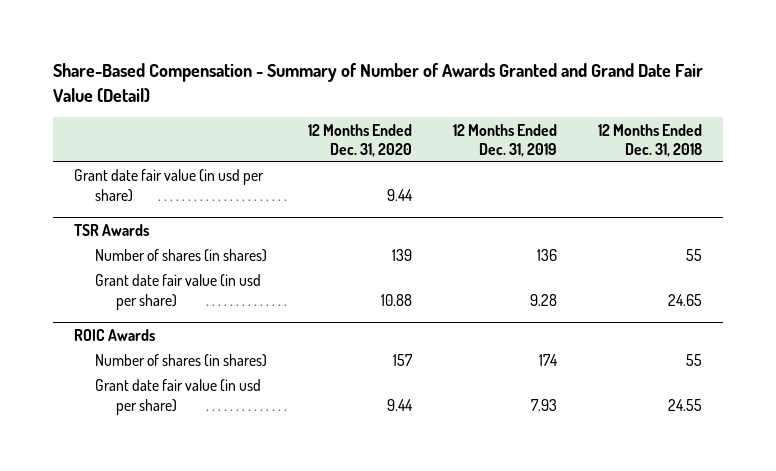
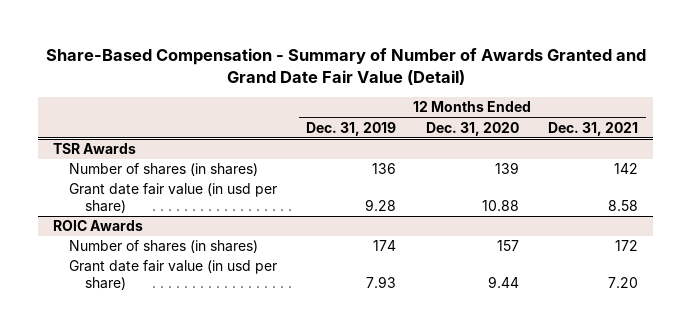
- | 12 Months Ended Dec. 31, 2020 | 12 Months Ended Dec. 31, 2019 | 12 Months Ended Dec. 31, 2018
+ | 12 Months Ended Dec. 31, 2019 | 12 Months Ended Dec. 31, 2020 | 12 Months Ended Dec. 31, 2021
- Grant date fair value (in usd per share) | 9.44 | |

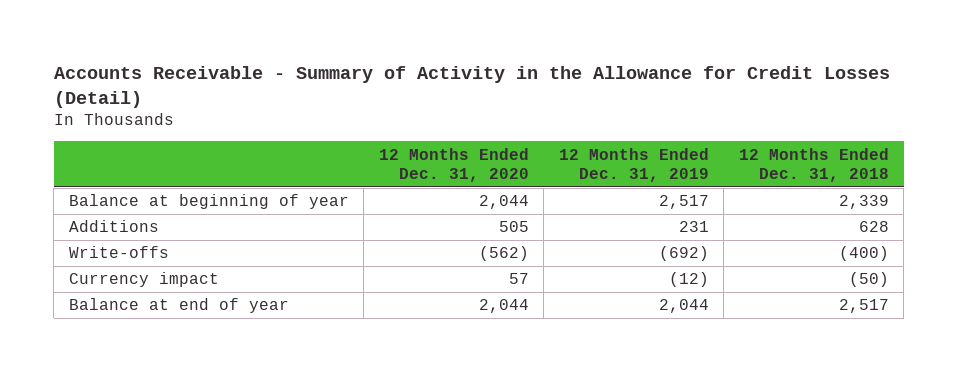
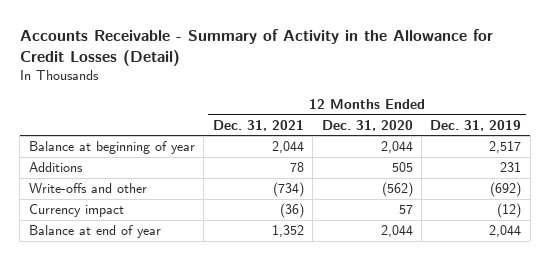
- | 12 Months Ended Dec. 31, 2020 | 12 Months Ended Dec. 31, 2019 | 12 Months Ended Dec. 31, 2018
+ | 12 Months Ended Dec. 31, 2021 | 12 Months Ended Dec. 31, 2020 | 12 Months Ended Dec. 31, 2019
- Write-offs | (562) | (692) | (400)
+ Write-offs and other | (734) | (562) | (692)

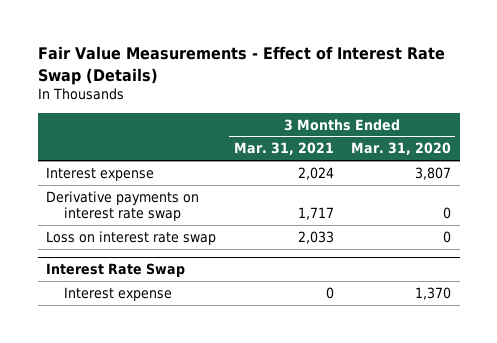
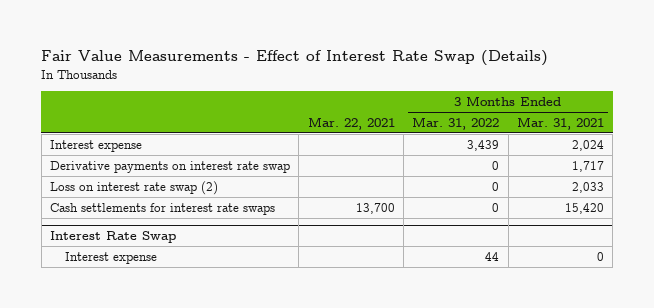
- | 3 Months Ended Mar. 31, 2021 | 3 Months Ended Mar. 31, 2020
+ | Mar. 22, 2021 | 3 Months Ended Mar. 31, 2022 | 3 Months Ended Mar. 31, 2021
- Loss on interest rate swap | 2,033 | 0
+ Loss on interest rate swap (2) | | 0 | 2,033
+ Cash settlements for interest rate swaps | 13,700 | 0 | 15,420

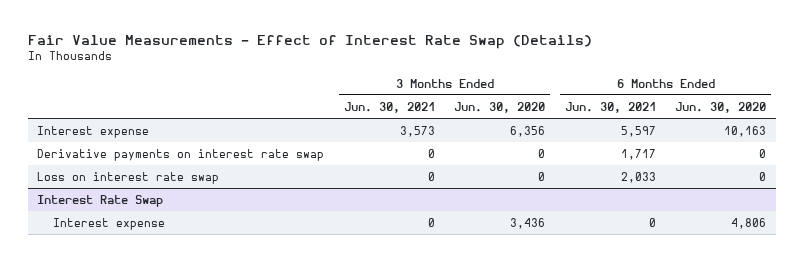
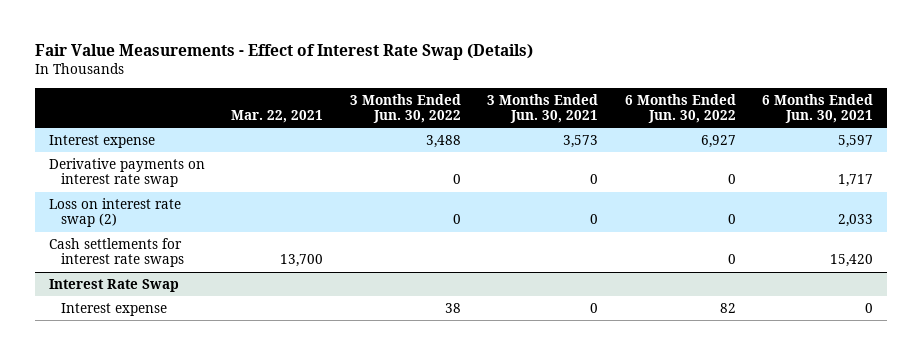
- | 3 Months Ended Jun. 30, 2021 | 3 Months Ended Jun. 30, 2020 | 6 Months Ended Jun. 30, 2021 | 6 Months Ended Jun. 30, 2020
+ | Mar. 22, 2021 | 3 Months Ended Jun. 30, 2022 | 3 Months Ended Jun. 30, 2021 | 6 Months Ended Jun. 30, 2022 | 6 Months Ended Jun. 30, 2021
- Loss on interest rate swap | 0 | 0 | 2,033 | 0
+ Loss on interest rate swap (2) | | 0 | 0 | 0 | 2,033
+ Cash settlements for interest rate swaps | 13,700 | | | 0 | 15,420

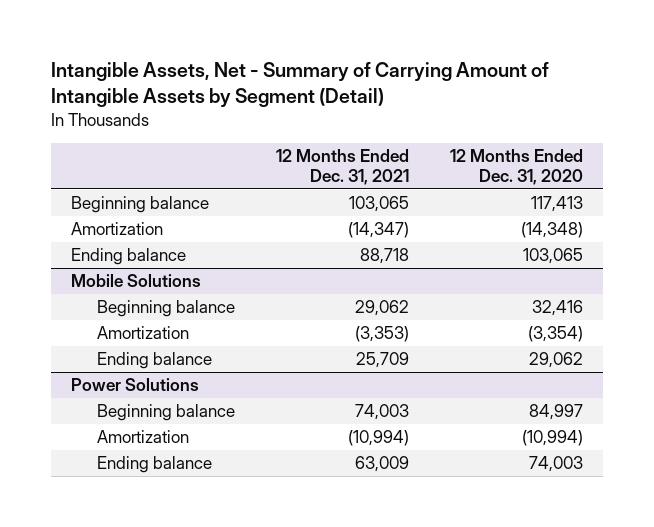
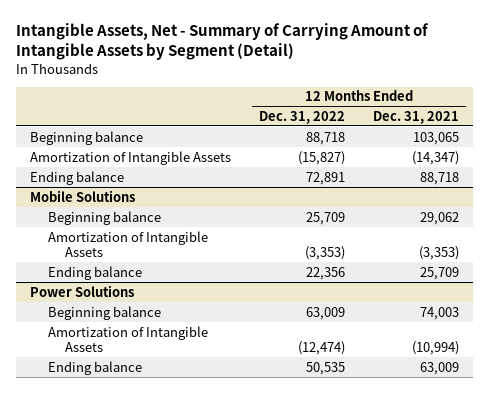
- | 12 Months Ended Dec. 31, 2021 | 12 Months Ended Dec. 31, 2020
+ | 12 Months Ended Dec. 31, 2022 | 12 Months Ended Dec. 31, 2021
- Amortization | (14,347) | (14,348)
+ Amortization of Intangible Assets | (15,827) | (14,347)
@ Mobile Solutions
- Amortization | (3,353) | (3,354)
+ Amortization of Intangible Assets | (3,353) | (3,353)
@ Power Solutions
- Amortization | (10,994) | (10,994)
+ Amortization of Intangible Assets | (12,474) | (10,994)

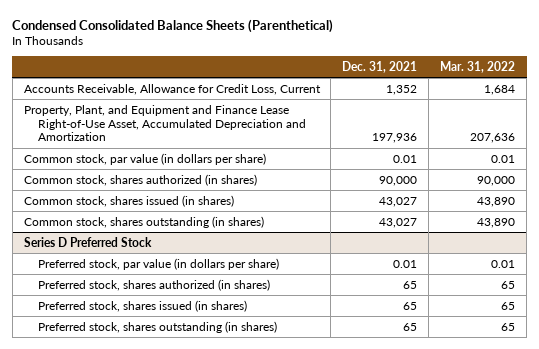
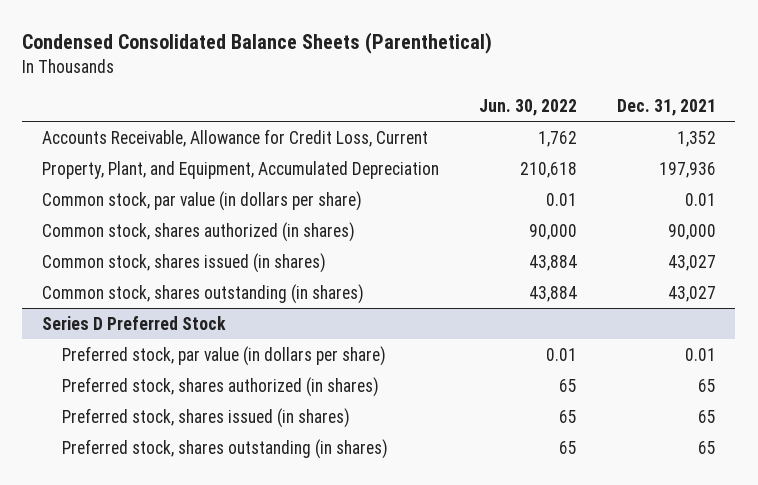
- | Dec. 31, 2021 | Mar. 31, 2022
+ | Jun. 30, 2022 | Dec. 31, 2021
- Property, Plant, and Equipment and Finance Lease Right-of-Use Asset, Accumulated Depreciation and Amortization | 197,936 | 207,636
+ Property, Plant, and Equipment, Accumulated Depreciation | 210,618 | 197,936

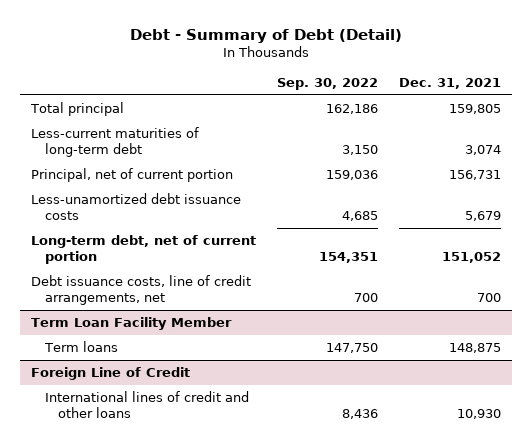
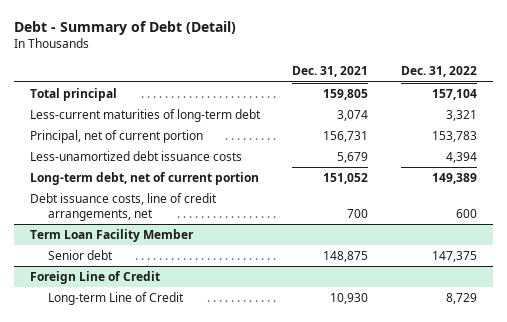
- | Sep. 30, 2022 | Dec. 31, 2021
+ | Dec. 31, 2021 | Dec. 31, 2022
@ Term Loan Facility Member
- Term loans | 147,750 | 148,875
+ Senior debt | 148,875 | 147,375
@ Foreign Line of Credit
- International lines of credit and other loans | 8,436 | 10,930
+ Long-term Line of Credit | 10,930 | 8,729

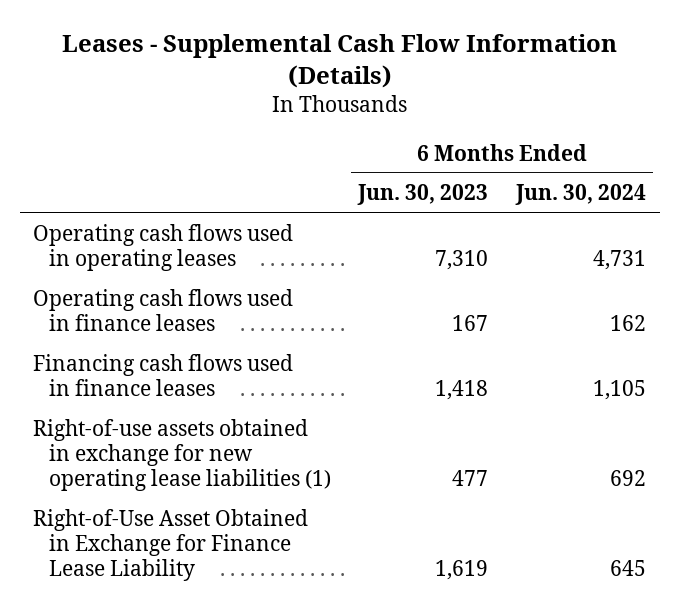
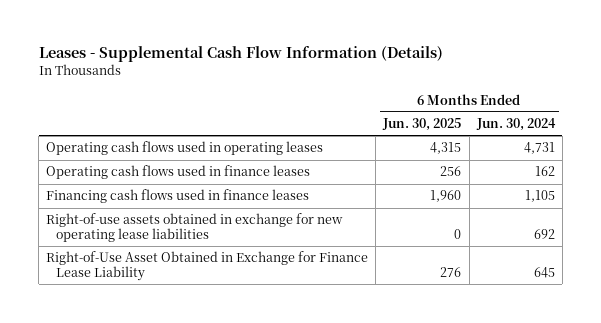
- | 6 Months Ended Jun. 30, 2023 | 6 Months Ended Jun. 30, 2024
+ | 6 Months Ended Jun. 30, 2025 | 6 Months Ended Jun. 30, 2024
- Right-of-use assets obtained in exchange for new operating lease liabilities (1) | 477 | 692
+ Right-of-use assets obtained in exchange for new operating lease liabilities | 0 | 692

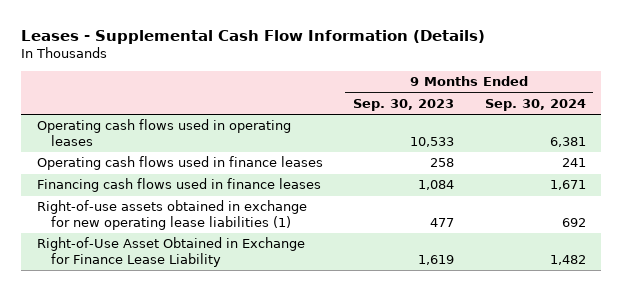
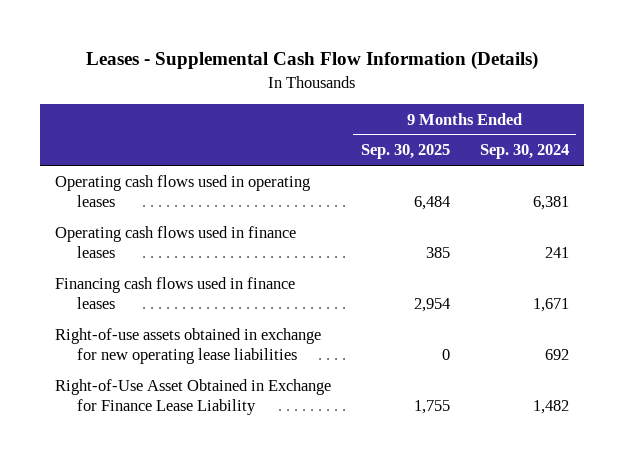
- | 9 Months Ended Sep. 30, 2023 | 9 Months Ended Sep. 30, 2024
+ | 9 Months Ended Sep. 30, 2025 | 9 Months Ended Sep. 30, 2024
- Right-of-use assets obtained in exchange for new operating lease liabilities (1) | 477 | 692
+ Right-of-use assets obtained in exchange for new operating lease liabilities | 0 | 692

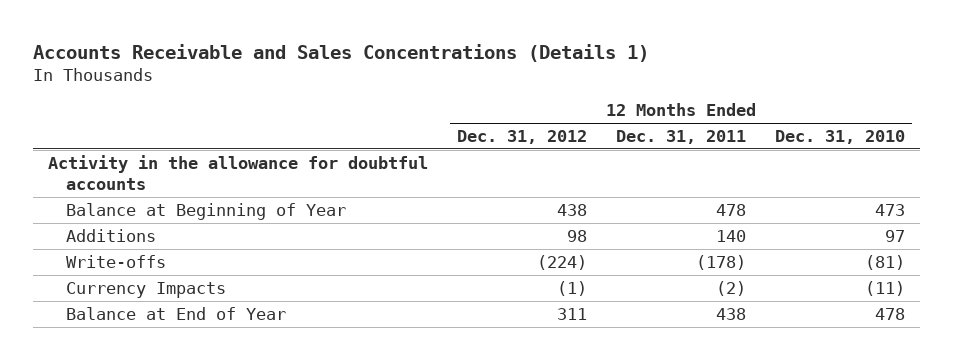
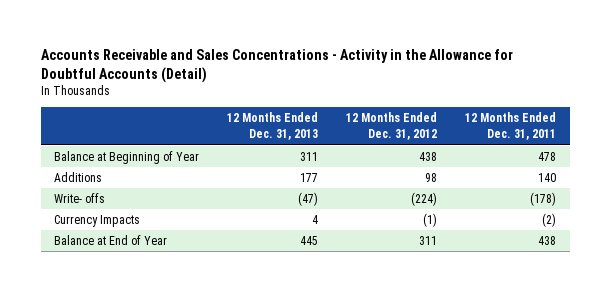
- Accounts Receivable and Sales Concentrations (Details 1)
+ Accounts Receivable and Sales Concentrations - Activity in the Allowance for Doubtful Accounts (Detail)
- | 12 Months Ended Dec. 31, 2012 | 12 Months Ended Dec. 31, 2011 | 12 Months Ended Dec. 31, 2010
+ | 12 Months Ended Dec. 31, 2013 | 12 Months Ended Dec. 31, 2012 | 12 Months Ended Dec. 31, 2011
- Activity in the allowance for doubtful accounts
- Write-offs | (224) | (178) | (81)
+ Write- offs | (47) | (224) | (178)

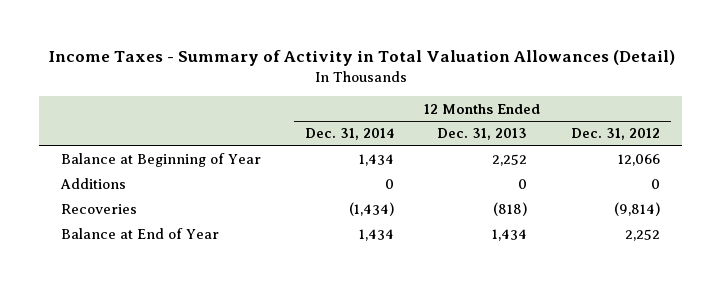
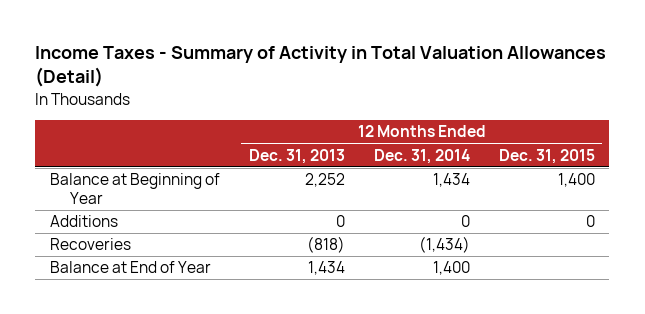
- | 12 Months Ended Dec. 31, 2014 | 12 Months Ended Dec. 31, 2013 | 12 Months Ended Dec. 31, 2012
+ | 12 Months Ended Dec. 31, 2013 | 12 Months Ended Dec. 31, 2014 | 12 Months Ended Dec. 31, 2015
- Balance at End of Year | 1,434 | 1,434 | 2,252
+ Balance at End of Year | 1,434 | 1,400 |

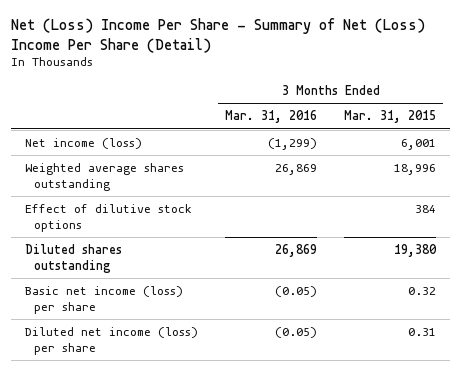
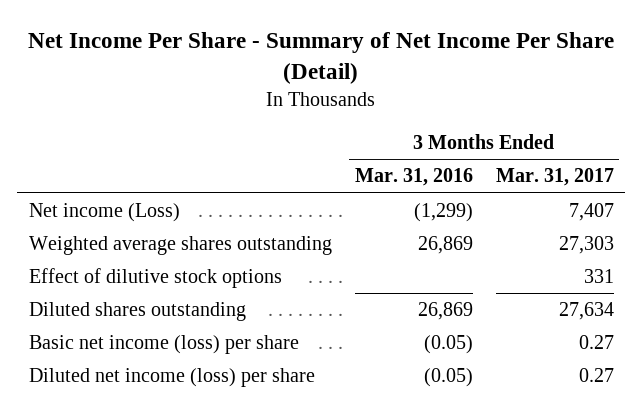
- Net (Loss) Income Per Share - Summary of Net (Loss) Income Per Share (Detail)
+ Net Income Per Share - Summary of Net Income Per Share (Detail)
- | 3 Months Ended Mar. 31, 2016 | 3 Months Ended Mar. 31, 2015
+ | 3 Months Ended Mar. 31, 2016 | 3 Months Ended Mar. 31, 2017
- Net income (loss) | (1,299) | 6,001
+ Net income (Loss) | (1,299) | 7,407

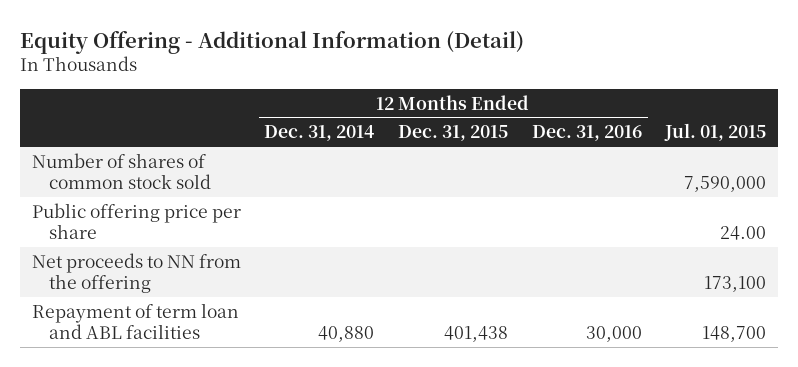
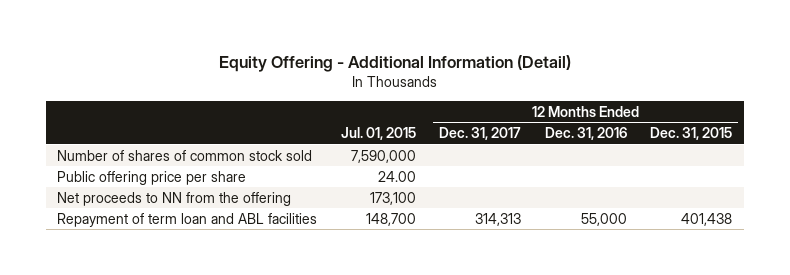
- | 12 Months Ended Dec. 31, 2014 | 12 Months Ended Dec. 31, 2015 | 12 Months Ended Dec. 31, 2016 | Jul. 01, 2015
+ | Jul. 01, 2015 | 12 Months Ended Dec. 31, 2017 | 12 Months Ended Dec. 31, 2016 | 12 Months Ended Dec. 31, 2015
- Repayment of term loan and ABL facilities | 40,880 | 401,438 | 30,000 | 148,700
+ Repayment of term loan and ABL facilities | 148,700 | 314,313 | 55,000 | 401,438

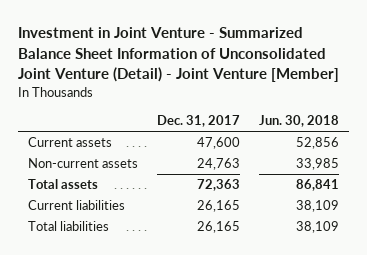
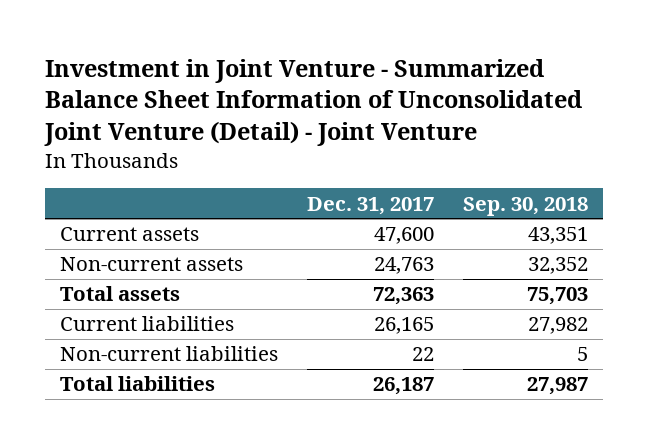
- Investment in Joint Venture - Summarized Balance Sheet Information of Unconsolidated Joint Venture (Detail) - Joint Venture [Member]
+ Investment in Joint Venture - Summarized Balance Sheet Information of Unconsolidated Joint Venture (Detail) - Joint Venture
- | Dec. 31, 2017 | Jun. 30, 2018
+ | Dec. 31, 2017 | Sep. 30, 2018
- Total liabilities | 26,165 | 38,109
+ Non-current liabilities | 22 | 5
+ Total liabilities | 26,187 | 27,987

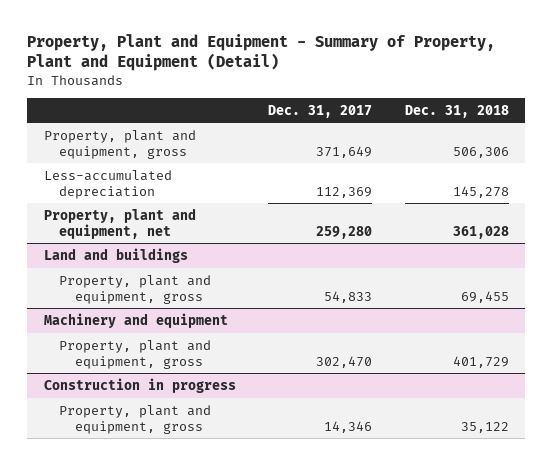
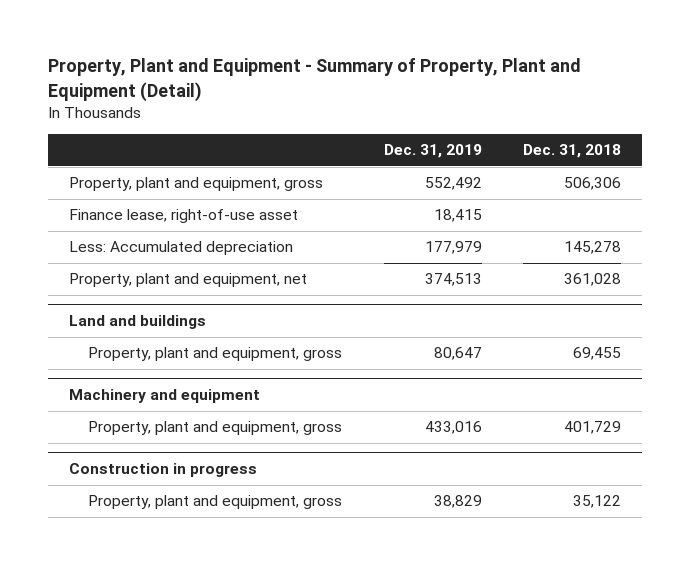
- | Dec. 31, 2017 | Dec. 31, 2018
+ | Dec. 31, 2019 | Dec. 31, 2018
- Less-accumulated depreciation | 112,369 | 145,278
+ Finance lease, right-of-use asset | 18,415 |
+ Less: Accumulated depreciation | 177,979 | 145,278

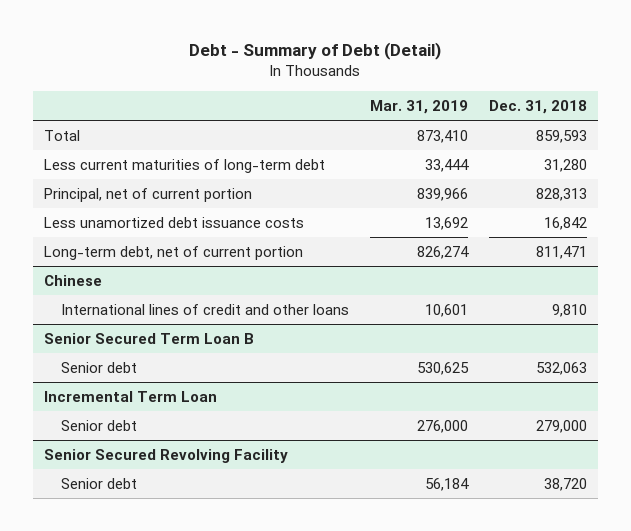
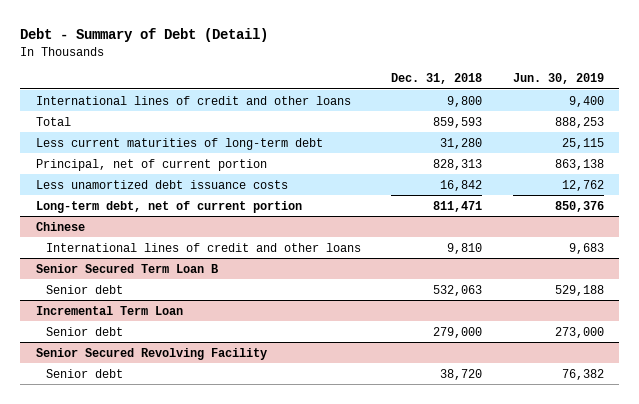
- | Mar. 31, 2019 | Dec. 31, 2018
+ | Dec. 31, 2018 | Jun. 30, 2019
+ International lines of credit and other loans | 9,800 | 9,400

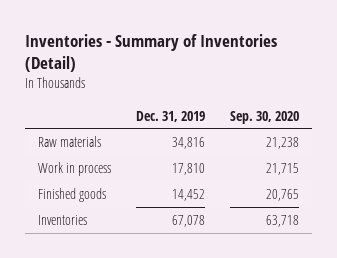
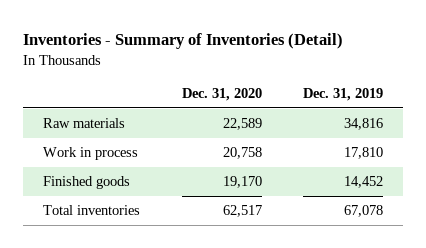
- | Dec. 31, 2019 | Sep. 30, 2020
+ | Dec. 31, 2020 | Dec. 31, 2019
- Inventories | 67,078 | 63,718
+ Total inventories | 62,517 | 67,078

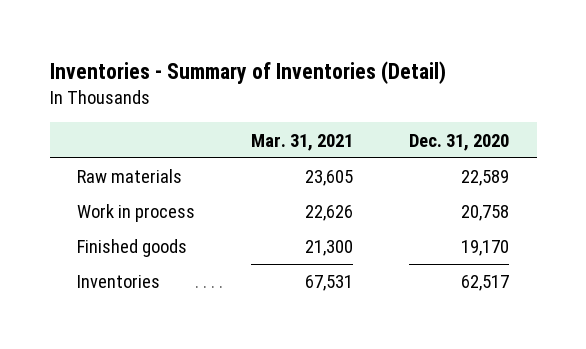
- | Dec. 31, 2020 | Dec. 31, 2019
+ | Mar. 31, 2021 | Dec. 31, 2020
- Total inventories | 62,517 | 67,078
+ Inventories | 67,531 | 62,517

